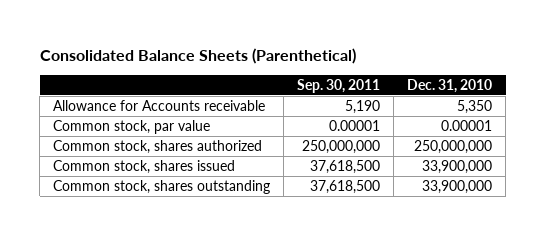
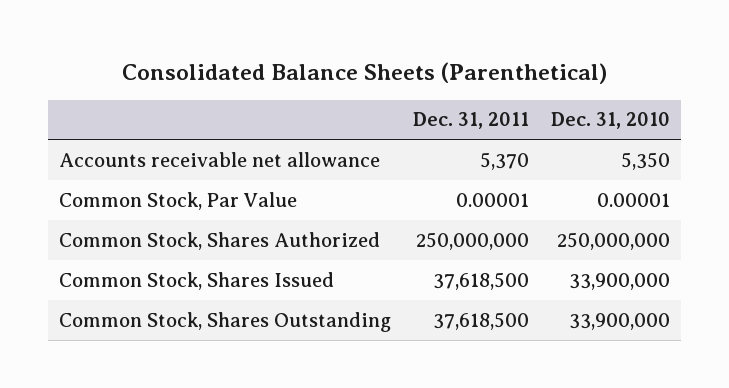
- | Sep. 30, 2011 | Dec. 31, 2010
+ | Dec. 31, 2011 | Dec. 31, 2010
- Allowance for Accounts receivable | 5,190 | 5,350
- Common stock, par value | 0.00001 | 0.00001
- Common stock, shares authorized | 250,000,000 | 250,000,000
- Common stock, shares issued | 37,618,500 | 33,900,000
- Common stock, shares outstanding | 37,618,500 | 33,900,000
+ Accounts receivable net allowance | 5,370 | 5,350
+ Common Stock, Par Value | 0.00001 | 0.00001
+ Common Stock, Shares Authorized | 250,000,000 | 250,000,000
+ Common Stock, Shares Issued | 37,618,500 | 33,900,000
+ Common Stock, Shares Outstanding | 37,618,500 | 33,900,000

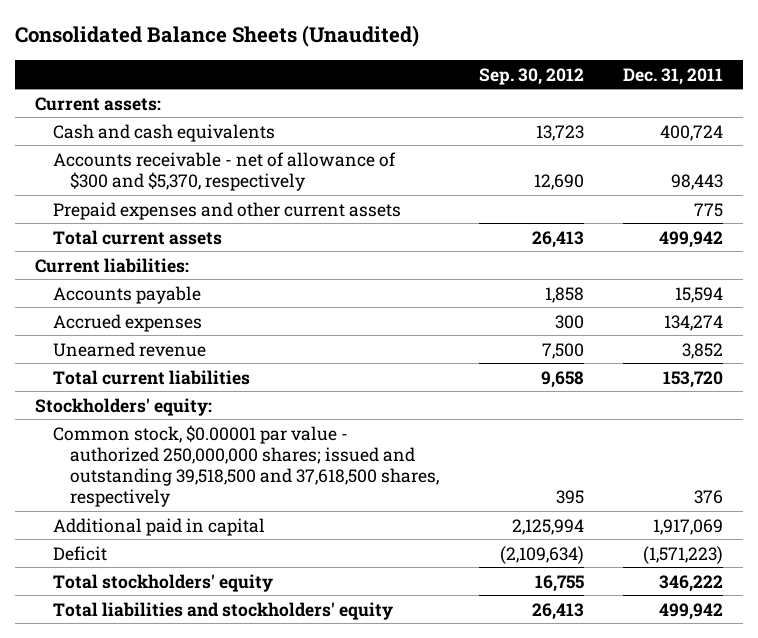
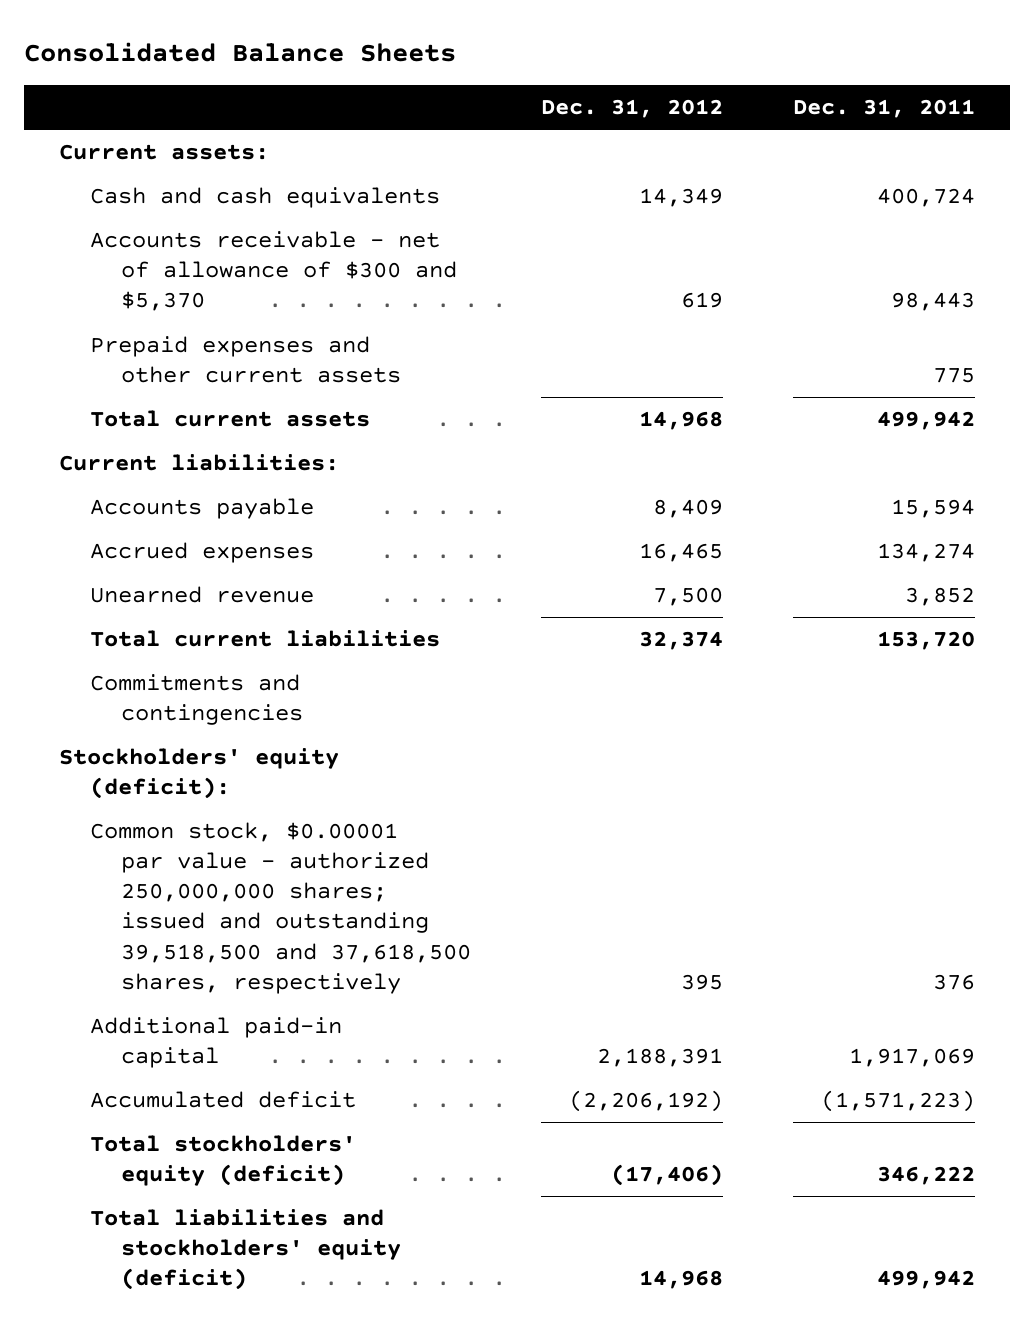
- Consolidated Balance Sheets (Unaudited)
+ Consolidated Balance Sheets
- | Sep. 30, 2012 | Dec. 31, 2011
+ | Dec. 31, 2012 | Dec. 31, 2011
- Accounts receivable - net of allowance of $300 and $5,370, respectively | 12,690 | 98,443
+ Accounts receivable - net of allowance of $300 and $5,370 | 619 | 98,443
- Stockholders' equity:
+ Commitments and contingencies
+ Stockholders' equity (deficit):
- Additional paid in capital | 2,125,994 | 1,917,069
- Deficit | (2,109,634) | (1,571,223)
- Total stockholders' equity | 16,755 | 346,222
- Total liabilities and stockholders' equity | 26,413 | 499,942
+ Additional paid-in capital | 2,188,391 | 1,917,069
+ Accumulated deficit | (2,206,192) | (1,571,223)
+ Total stockholders' equity (deficit) | (17,406) | 346,222
+ Total liabilities and stockholders' equity (deficit) | 14,968 | 499,942

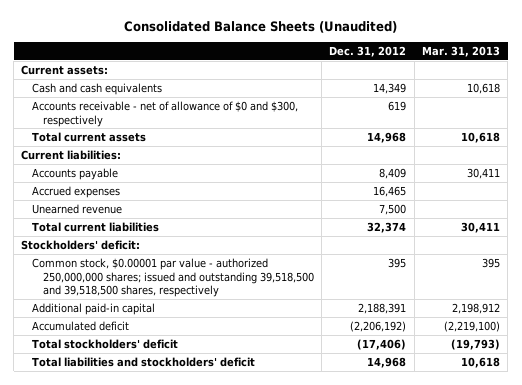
- Consolidated Balance Sheets
+ Consolidated Balance Sheets (Unaudited)
- | Dec. 31, 2012 | Dec. 31, 2011
+ | Dec. 31, 2012 | Mar. 31, 2013
- Accounts receivable - net of allowance of $300 and $5,370 | 619 | 98,443
- Prepaid expenses and other current assets | | 775
+ Accounts receivable - net of allowance of $0 and $300, respectively | 619 |
- Commitments and contingencies
- Stockholders' equity (deficit):
- Common stock, $0.00001 par value - authorized 250,000,000 shares; issued and outstanding 39,518,500 and 37,618,500 shares, respectively | 395 | 376
+ Stockholders' deficit:
+ Common stock, $0.00001 par value - authorized 250,000,000 shares; issued and outstanding 39,518,500 and 39,518,500 shares, respectively | 395 | 395
- Total stockholders' equity (deficit) | (17,406) | 346,222
- Total liabilities and stockholders' equity (deficit) | 14,968 | 499,942
+ Total stockholders' deficit | (17,406) | (19,793)
+ Total liabilities and stockholders' deficit | 14,968 | 10,618

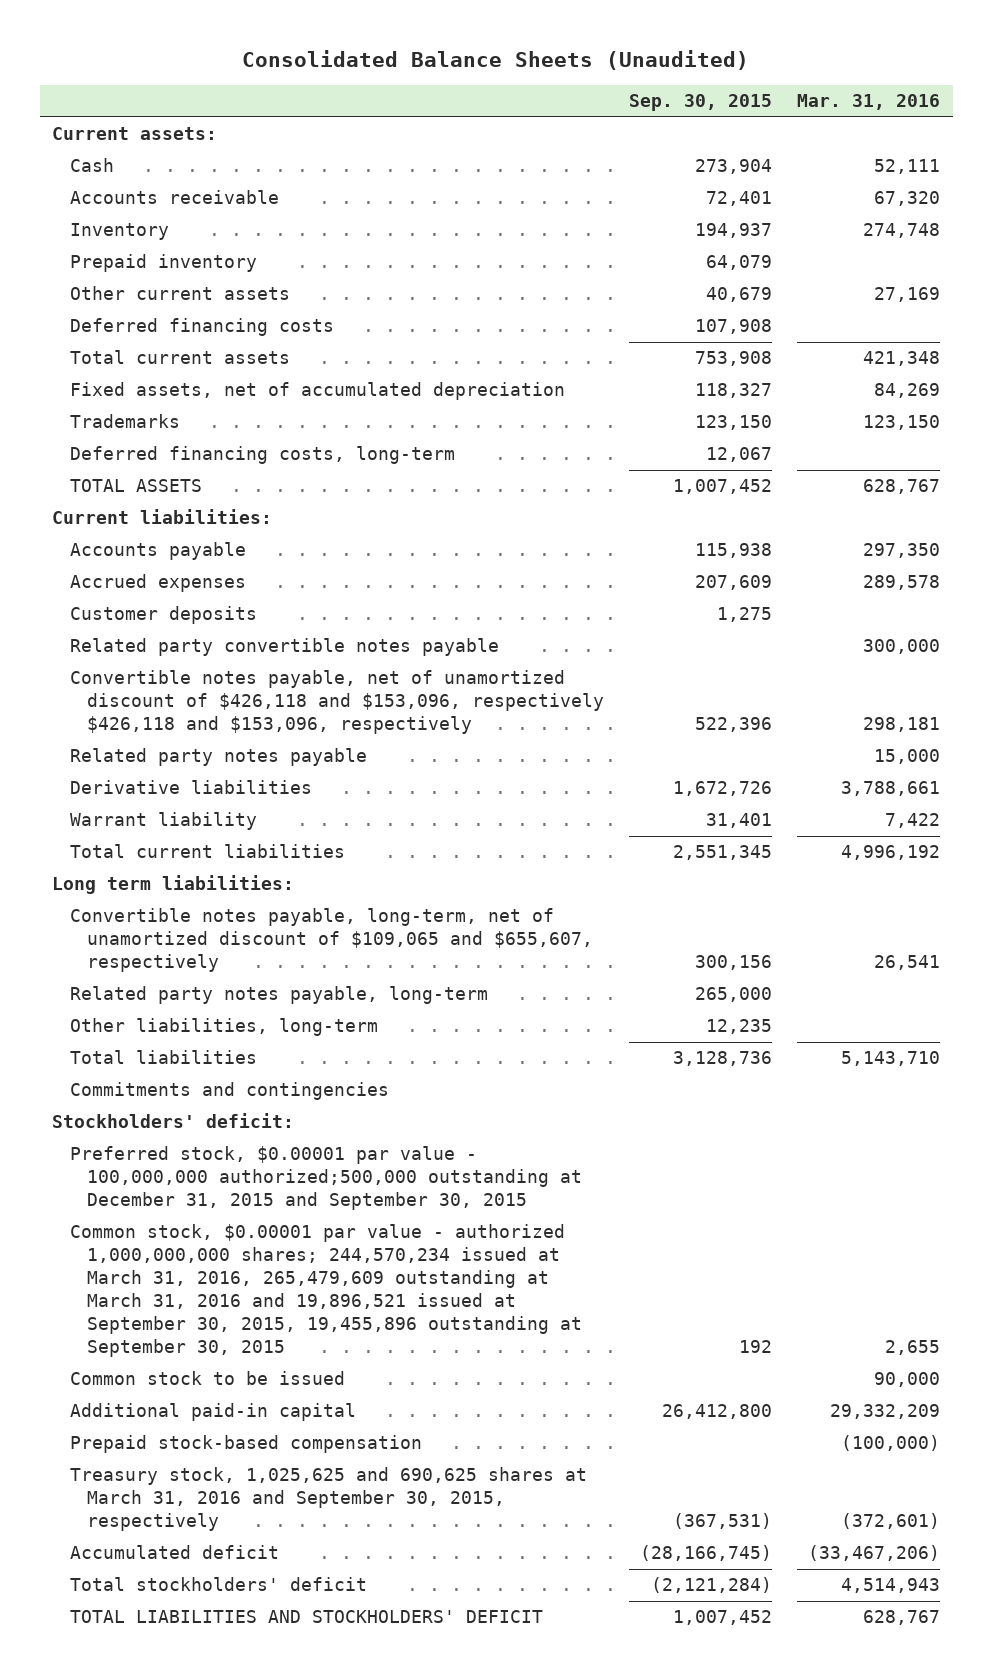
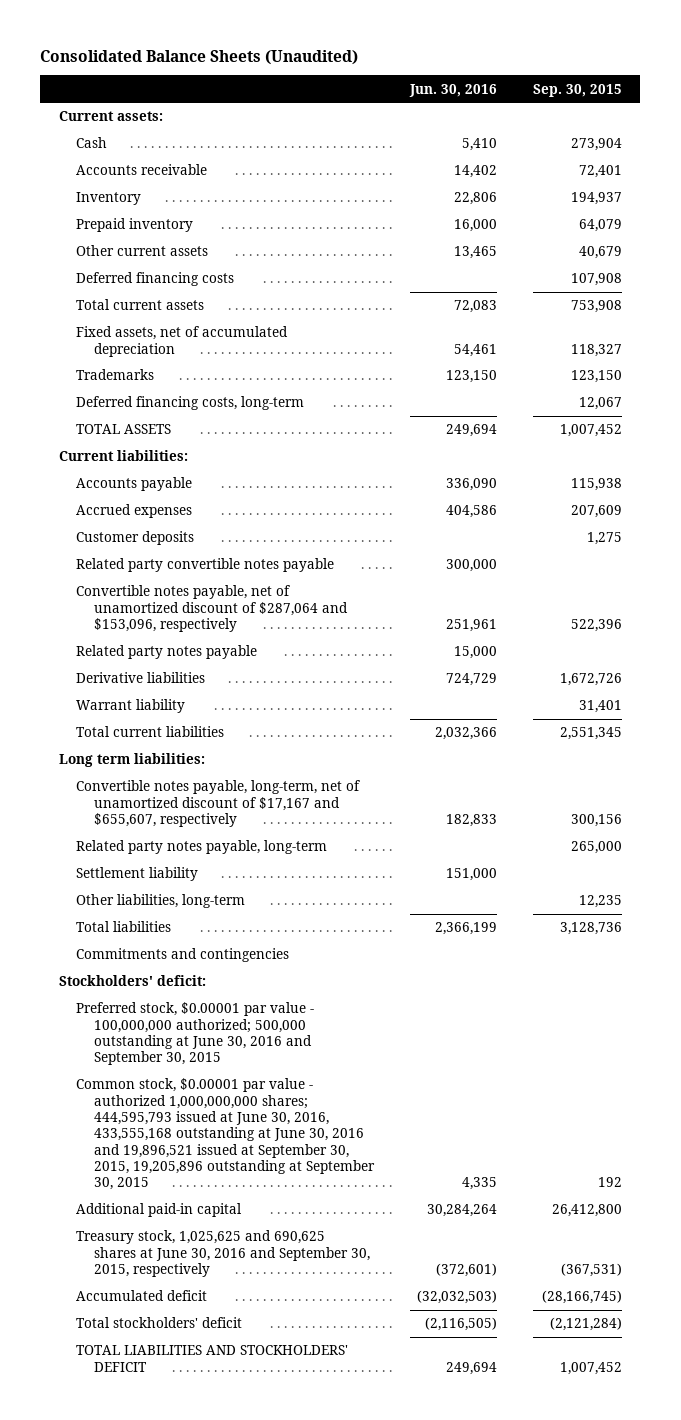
- | Sep. 30, 2015 | Mar. 31, 2016
+ | Jun. 30, 2016 | Sep. 30, 2015
- Convertible notes payable, net of unamortized discount of $426,118 and $153,096, respectively $426,118 and $153,096, respectively | 522,396 | 298,181
+ Convertible notes payable, net of unamortized discount of $287,064 and $153,096, respectively | 251,961 | 522,396
- Convertible notes payable, long-term, net of unamortized discount of $109,065 and $655,607, respectively | 300,156 | 26,541
+ Convertible notes payable, long-term, net of unamortized discount of $17,167 and $655,607, respectively | 182,833 | 300,156
+ Settlement liability | 151,000 |
- Preferred stock, $0.00001 par value - 100,000,000 authorized;500,000 outstanding at December 31, 2015 and September 30, 2015
- Common stock, $0.00001 par value - authorized 1,000,000,000 shares; 244,570,234 issued at March 31, 2016, 265,479,609 outstanding at March 31, 2016 and 19,896,521 issued at September 30, 2015, 19,455,896 outstanding at September 30, 2015 | 192 | 2,655
- Common stock to be issued | | 90,000
+ Preferred stock, $0.00001 par value - 100,000,000 authorized; 500,000 outstanding at June 30, 2016 and September 30, 2015
+ Common stock, $0.00001 par value - authorized 1,000,000,000 shares; 444,595,793 issued at June 30, 2016, 433,555,168 outstanding at June 30, 2016 and 19,896,521 issued at September 30, 2015, 19,205,896 outstanding at September 30, 2015 | 4,335 | 192
- Prepaid stock-based compensation | | (100,000)
- Treasury stock, 1,025,625 and 690,625 shares at March 31, 2016 and September 30, 2015, respectively | (367,531) | (372,601)
+ Treasury stock, 1,025,625 and 690,625 shares at June 30, 2016 and September 30, 2015, respectively | (372,601) | (367,531)

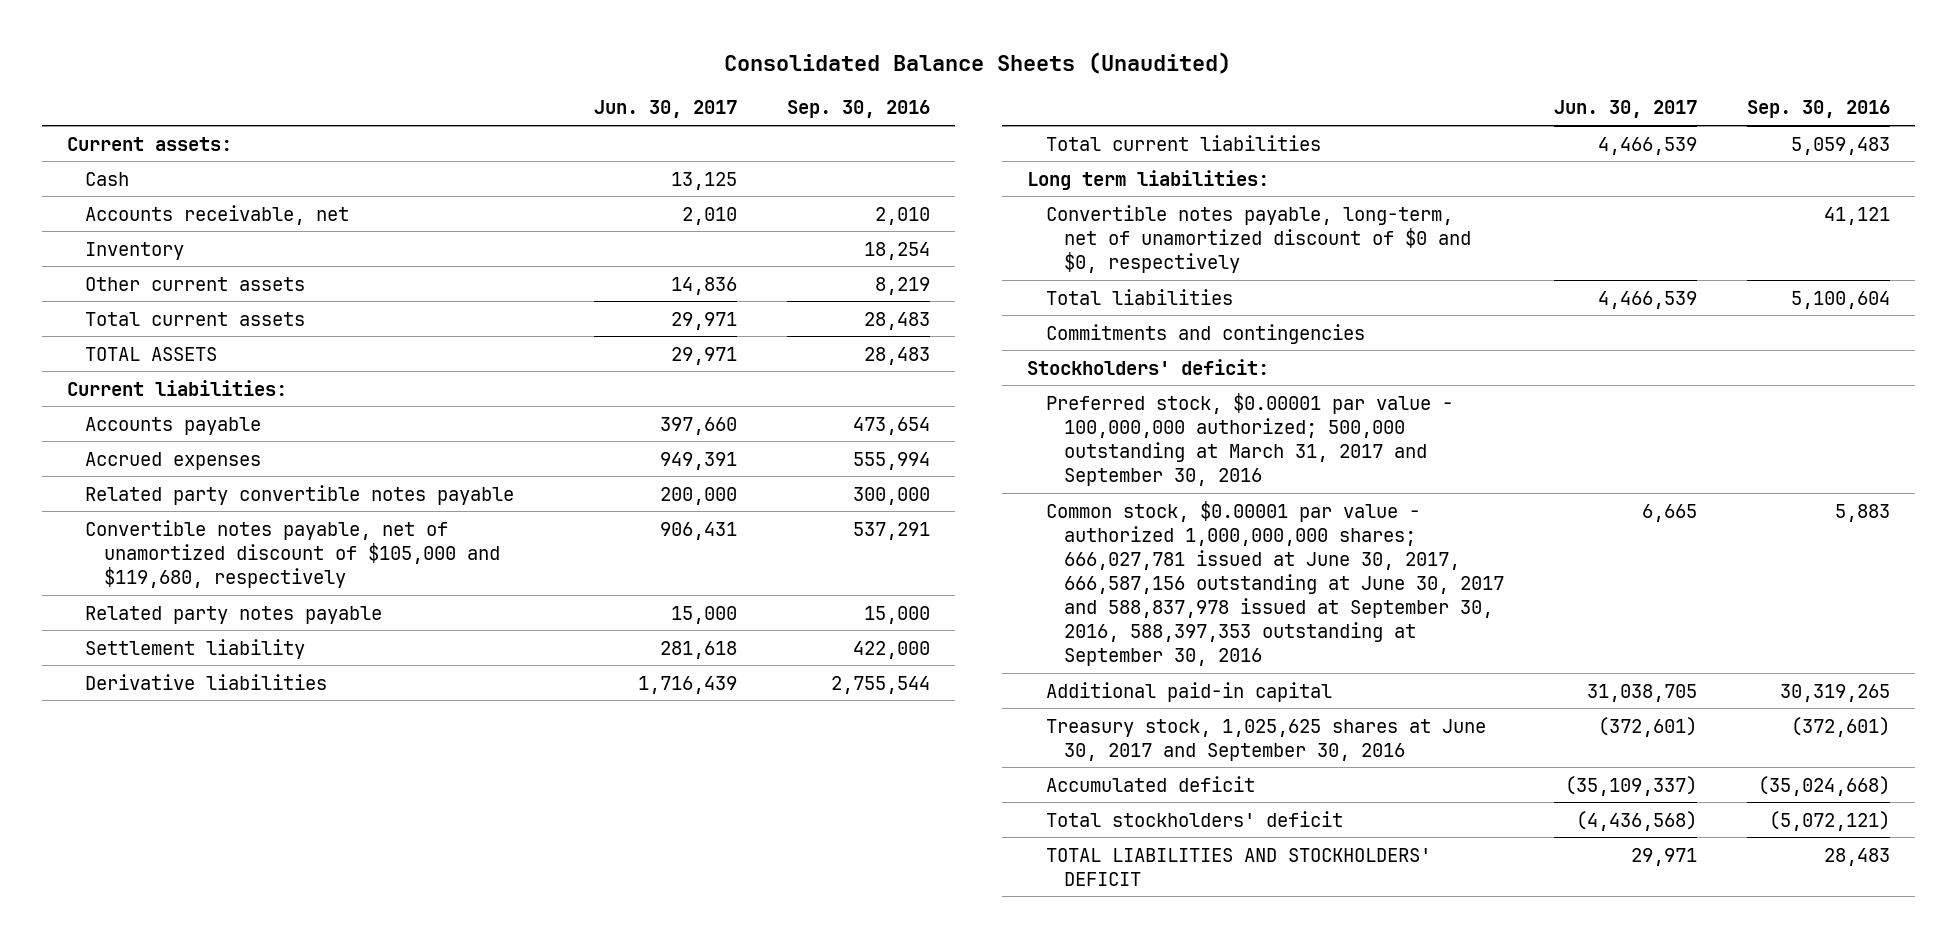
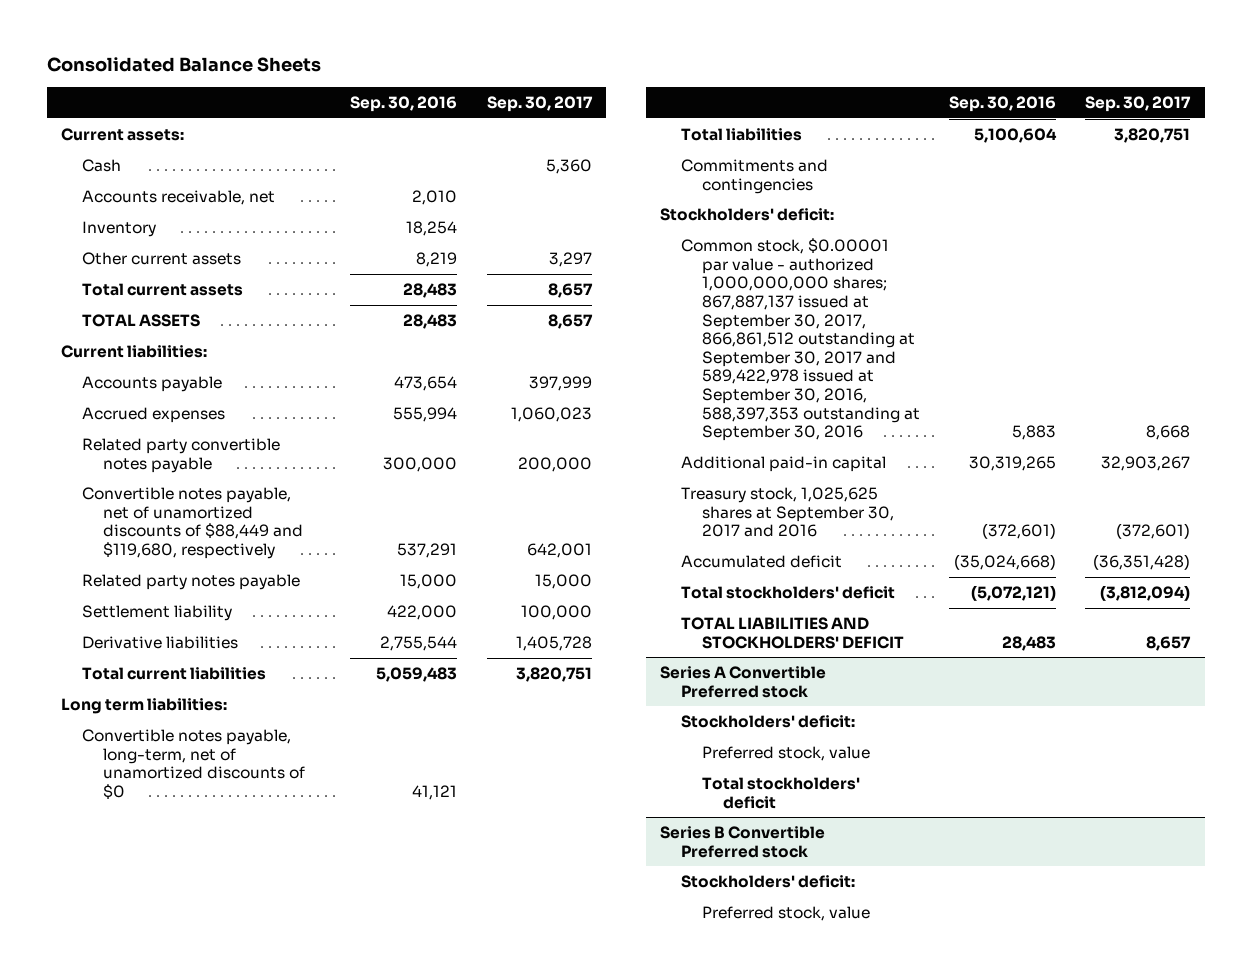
- Consolidated Balance Sheets (Unaudited)
+ Consolidated Balance Sheets
- | Jun. 30, 2017 | Sep. 30, 2016
+ | Sep. 30, 2016 | Sep. 30, 2017
- Convertible notes payable, net of unamortized discount of $105,000 and $119,680, respectively | 906,431 | 537,291
+ Convertible notes payable, net of unamortized discounts of $88,449 and $119,680, respectively | 537,291 | 642,001
- Convertible notes payable, long-term, net of unamortized discount of $0 and $0, respectively | | 41,121
+ Convertible notes payable, long-term, net of unamortized discounts of $0 | 41,121 |
- Preferred stock, $0.00001 par value - 100,000,000 authorized; 500,000 outstanding at March 31, 2017 and September 30, 2016
- Common stock, $0.00001 par value - authorized 1,000,000,000 shares; 666,027,781 issued at June 30, 2017, 666,587,156 outstanding at June 30, 2017 and 588,837,978 issued at September 30, 2016, 588,397,353 outstanding at September 30, 2016 | 6,665 | 5,883
+ Common stock, $0.00001 par value - authorized 1,000,000,000 shares; 867,887,137 issued at September 30, 2017, 866,861,512 outstanding at September 30, 2017 and 589,422,978 issued at September 30, 2016, 588,397,353 outstanding at September 30, 2016 | 5,883 | 8,668
- Treasury stock, 1,025,625 shares at June 30, 2017 and September 30, 2016 | (372,601) | (372,601)
+ Treasury stock, 1,025,625 shares at September 30, 2017 and 2016 | (372,601) | (372,601)
+ Series A Convertible Preferred stock
+ Stockholders' deficit:
+ Preferred stock, value
+ Total stockholders' deficit
+ Series B Convertible Preferred stock
+ Stockholders' deficit:
+ Preferred stock, value

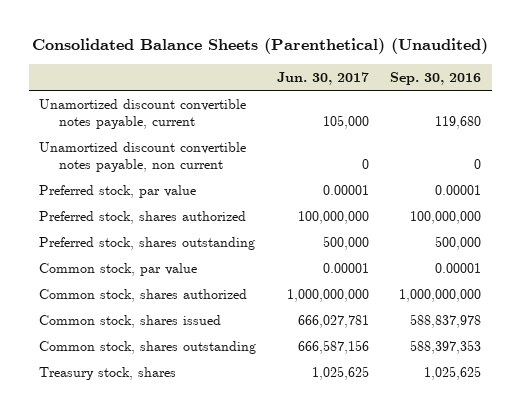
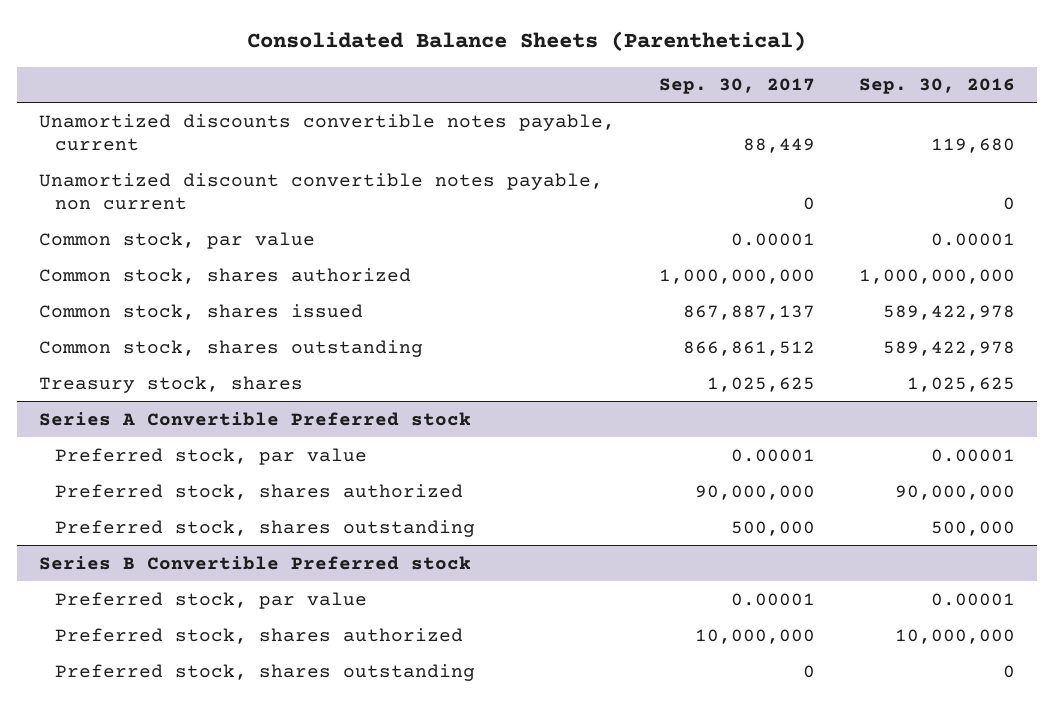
- Consolidated Balance Sheets (Parenthetical) (Unaudited)
+ Consolidated Balance Sheets (Parenthetical)
- | Jun. 30, 2017 | Sep. 30, 2016
+ | Sep. 30, 2017 | Sep. 30, 2016
- Unamortized discount convertible notes payable, current | 105,000 | 119,680
+ Unamortized discounts convertible notes payable, current | 88,449 | 119,680
- Preferred stock, par value | 0.00001 | 0.00001
- Preferred stock, shares authorized | 100,000,000 | 100,000,000
- Preferred stock, shares outstanding | 500,000 | 500,000
- Common stock, shares issued | 666,027,781 | 588,837,978
- Common stock, shares outstanding | 666,587,156 | 588,397,353
+ Common stock, shares issued | 867,887,137 | 589,422,978
+ Common stock, shares outstanding | 866,861,512 | 589,422,978
+ Series A Convertible Preferred stock
+ Preferred stock, par value | 0.00001 | 0.00001
+ Preferred stock, shares authorized | 90,000,000 | 90,000,000
+ Preferred stock, shares outstanding | 500,000 | 500,000
+ Series B Convertible Preferred stock
+ Preferred stock, par value | 0.00001 | 0.00001
+ Preferred stock, shares authorized | 10,000,000 | 10,000,000
+ Preferred stock, shares outstanding | 0 | 0

